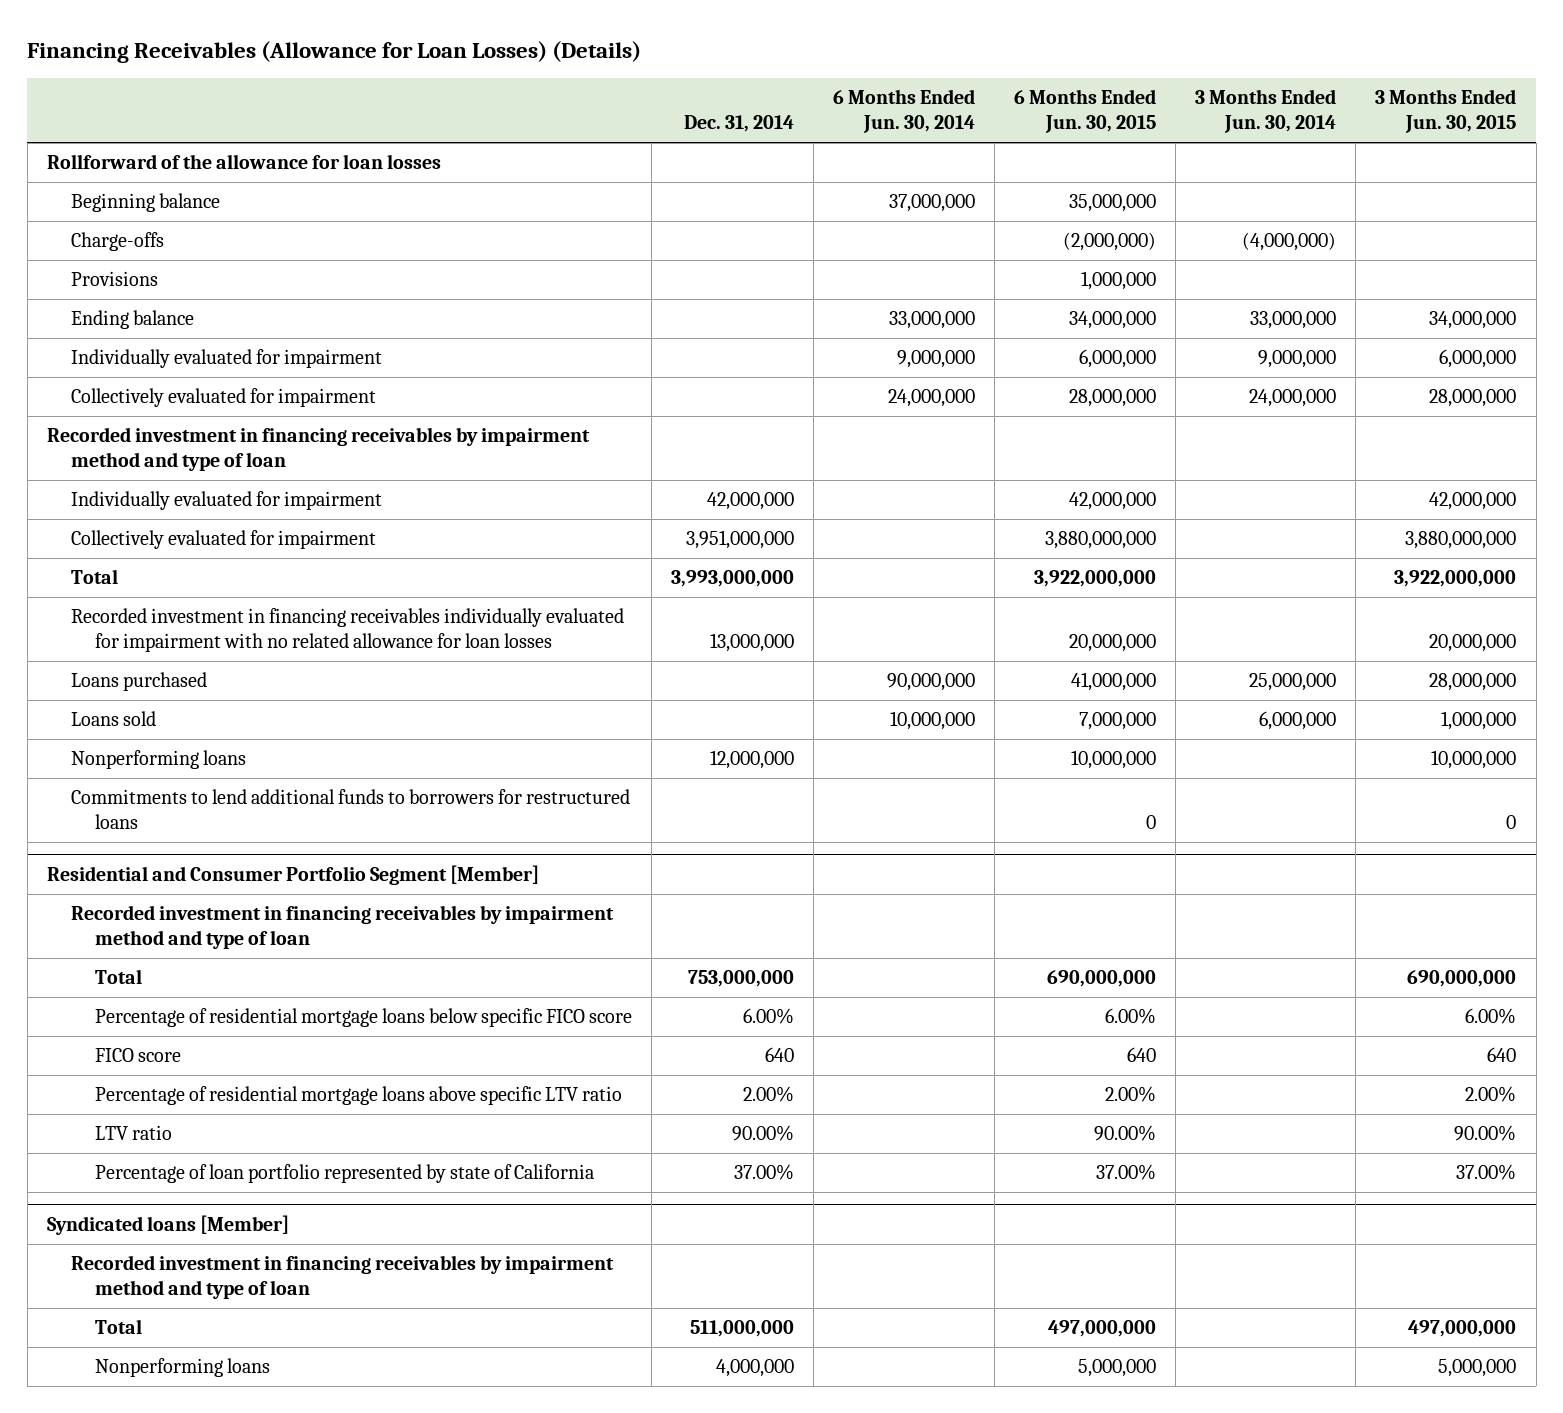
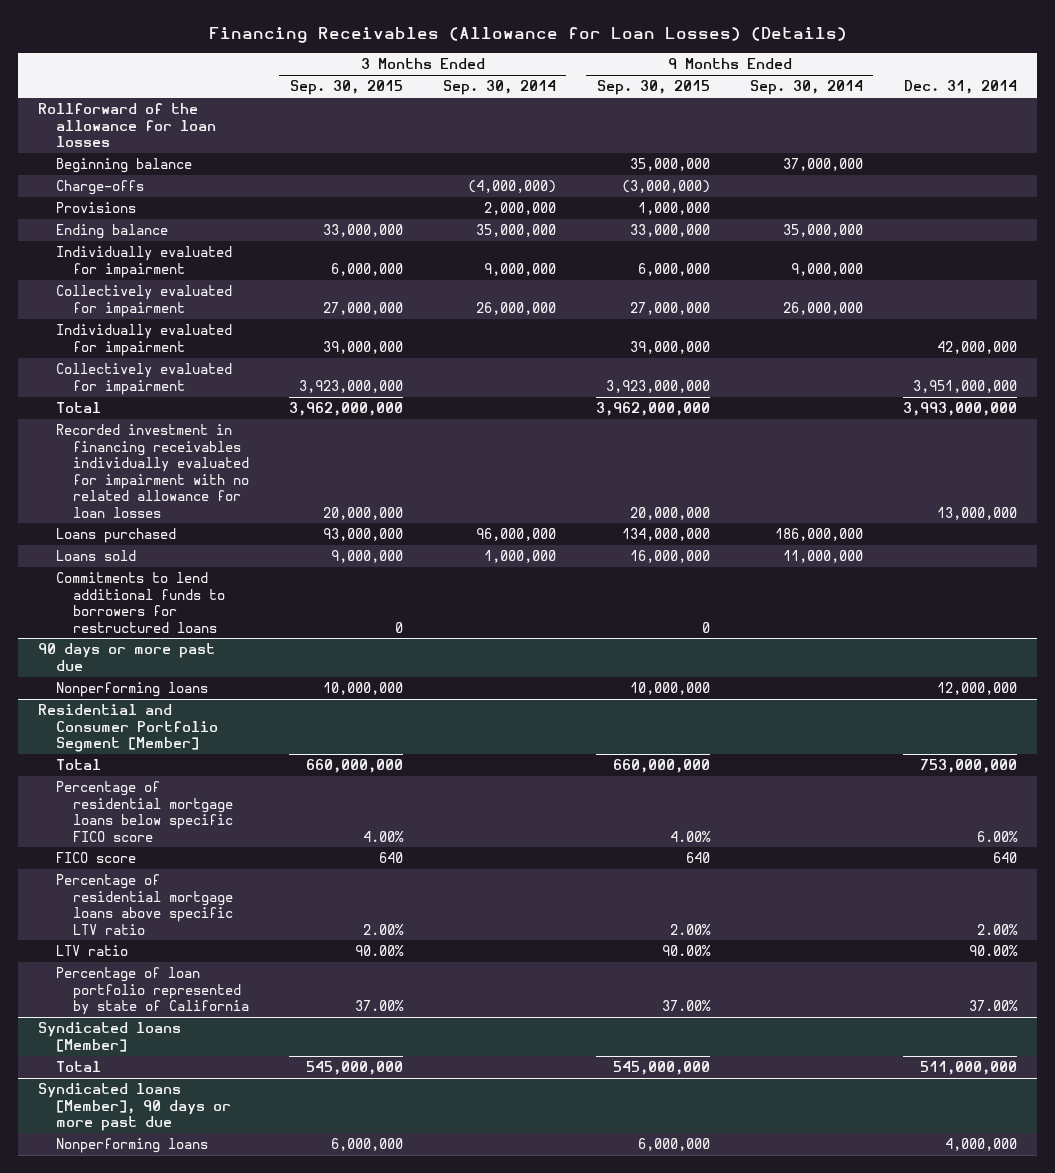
- | Dec. 31, 2014 | 6 Months Ended Jun. 30, 2014 | 6 Months Ended Jun. 30, 2015 | 3 Months Ended Jun. 30, 2014 | 3 Months Ended Jun. 30, 2015
+ | 3 Months Ended Sep. 30, 2015 | 3 Months Ended Sep. 30, 2014 | 9 Months Ended Sep. 30, 2015 | 9 Months Ended Sep. 30, 2014 | Dec. 31, 2014
- Recorded investment in financing receivables by impairment method and type of loan
- Nonperforming loans | 12,000,000 | | 10,000,000 | | 10,000,000
+ 90 days or more past due
+ Nonperforming loans | 10,000,000 | | 10,000,000 | | 12,000,000
@ Residential and Consumer Portfolio Segment [Member]
- Recorded investment in financing receivables by impairment method and type of loan
@ Syndicated loans [Member]
- Recorded investment in financing receivables by impairment method and type of loan
- Nonperforming loans | 4,000,000 | | 5,000,000 | | 5,000,000
+ Syndicated loans [Member], 90 days or more past due
+ Nonperforming loans | 6,000,000 | | 6,000,000 | | 4,000,000

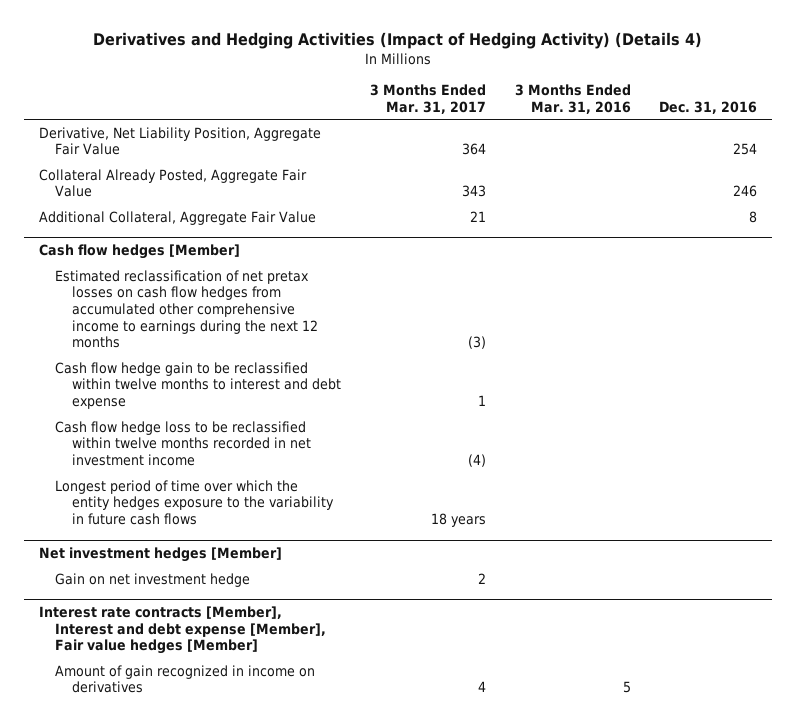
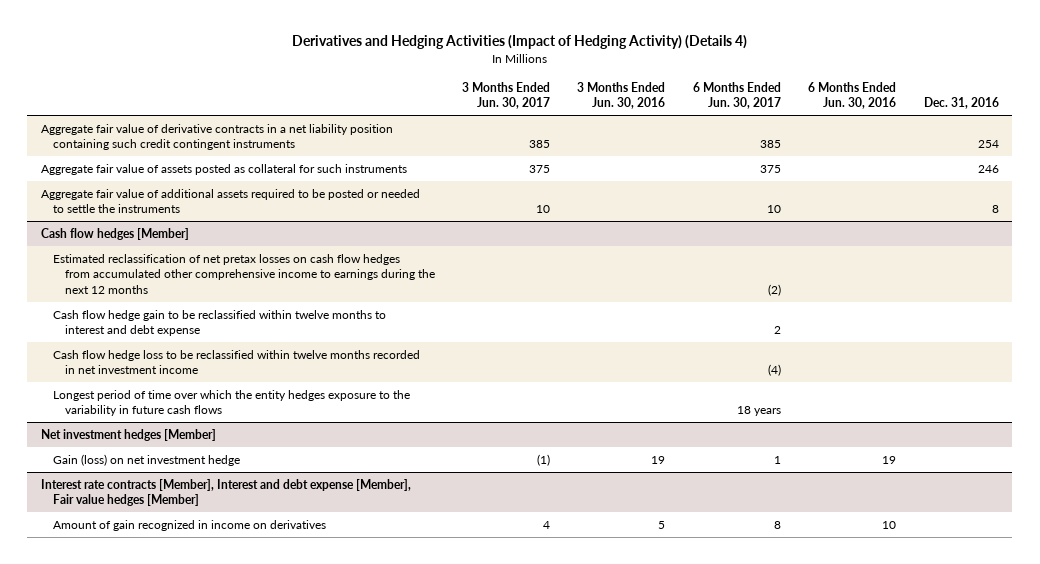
- | 3 Months Ended Mar. 31, 2017 | 3 Months Ended Mar. 31, 2016 | Dec. 31, 2016
+ | 3 Months Ended Jun. 30, 2017 | 3 Months Ended Jun. 30, 2016 | 6 Months Ended Jun. 30, 2017 | 6 Months Ended Jun. 30, 2016 | Dec. 31, 2016
- Derivative, Net Liability Position, Aggregate Fair Value | 364 | | 254
- Collateral Already Posted, Aggregate Fair Value | 343 | | 246
- Additional Collateral, Aggregate Fair Value | 21 | | 8
+ Aggregate fair value of derivative contracts in a net liability position containing such credit contingent instruments | 385 | | 385 | | 254
+ Aggregate fair value of assets posted as collateral for such instruments | 375 | | 375 | | 246
+ Aggregate fair value of additional assets required to be posted or needed to settle the instruments | 10 | | 10 | | 8
@ Net investment hedges [Member]
- Gain on net investment hedge | 2 | |
+ Gain (loss) on net investment hedge | (1) | 19 | 1 | 19 |

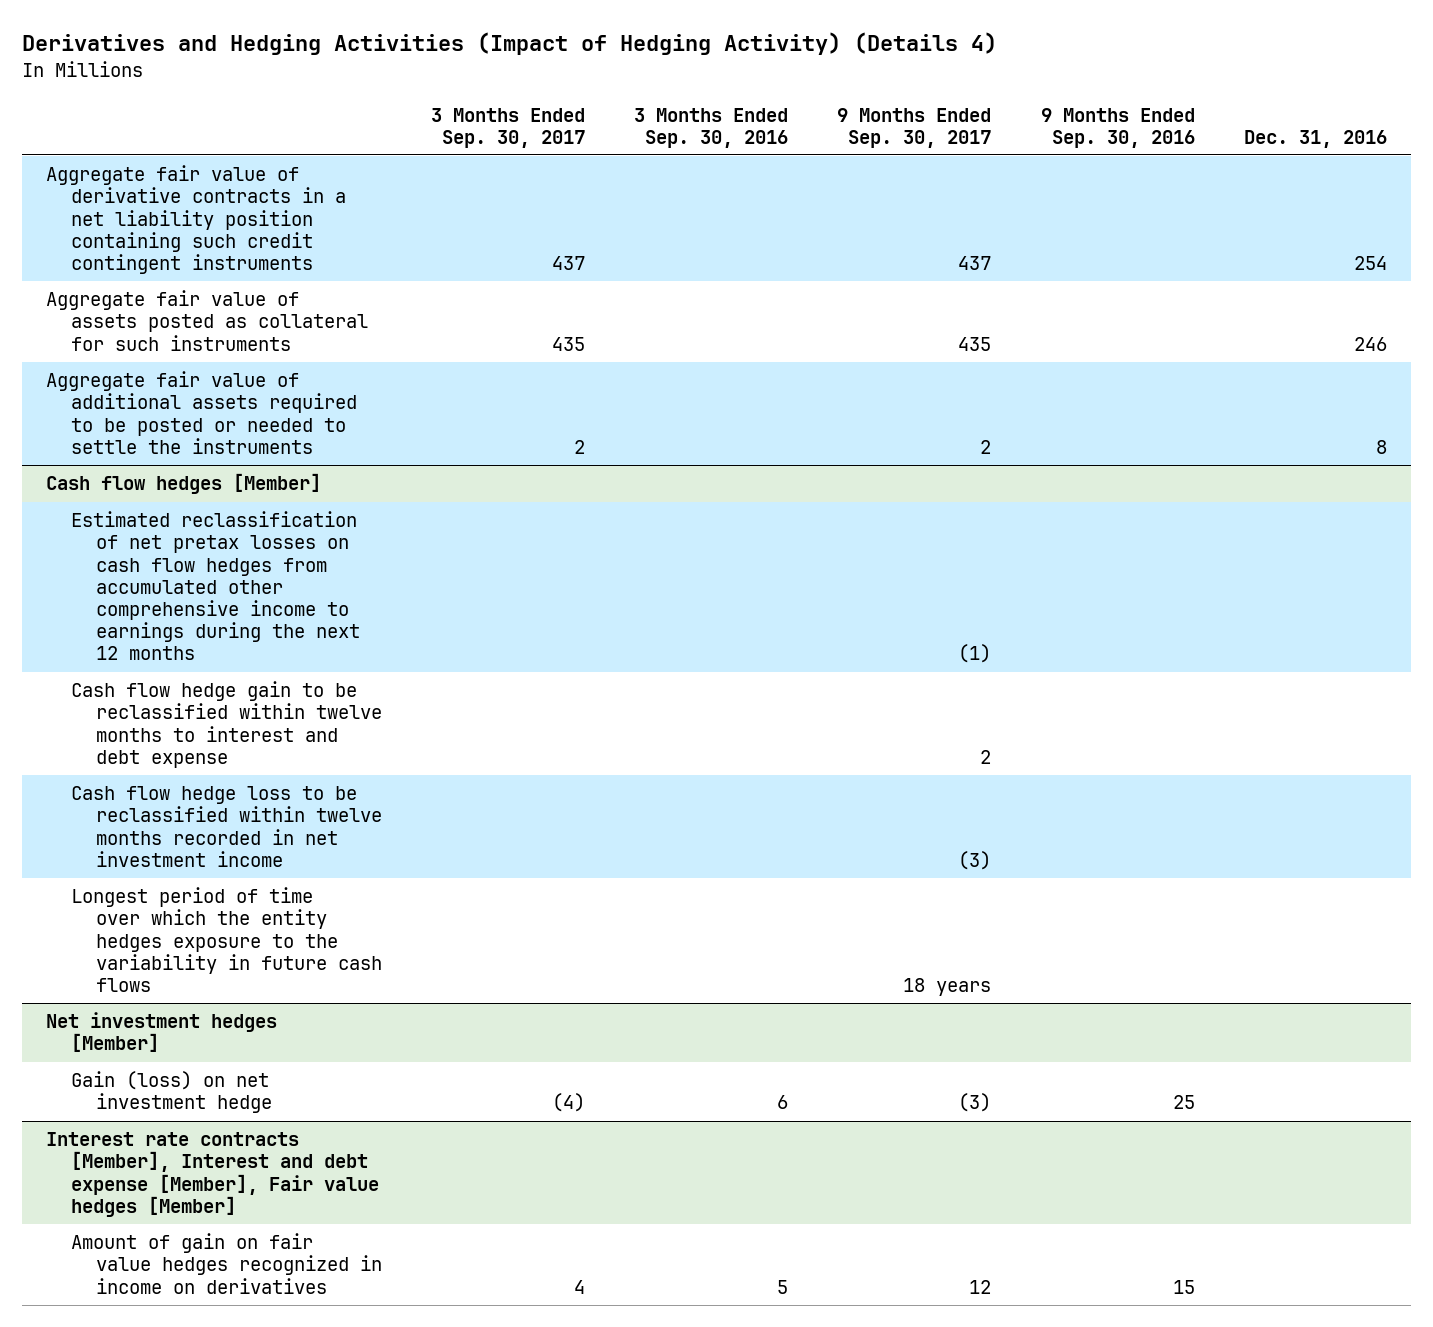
- | 3 Months Ended Jun. 30, 2017 | 3 Months Ended Jun. 30, 2016 | 6 Months Ended Jun. 30, 2017 | 6 Months Ended Jun. 30, 2016 | Dec. 31, 2016
+ | 3 Months Ended Sep. 30, 2017 | 3 Months Ended Sep. 30, 2016 | 9 Months Ended Sep. 30, 2017 | 9 Months Ended Sep. 30, 2016 | Dec. 31, 2016
@ Interest rate contracts [Member], Interest and debt expense [Member], Fair value hedges [Member]
- Amount of gain recognized in income on derivatives | 4 | 5 | 8 | 10 |
+ Amount of gain on fair value hedges recognized in income on derivatives | 4 | 5 | 12 | 15 |

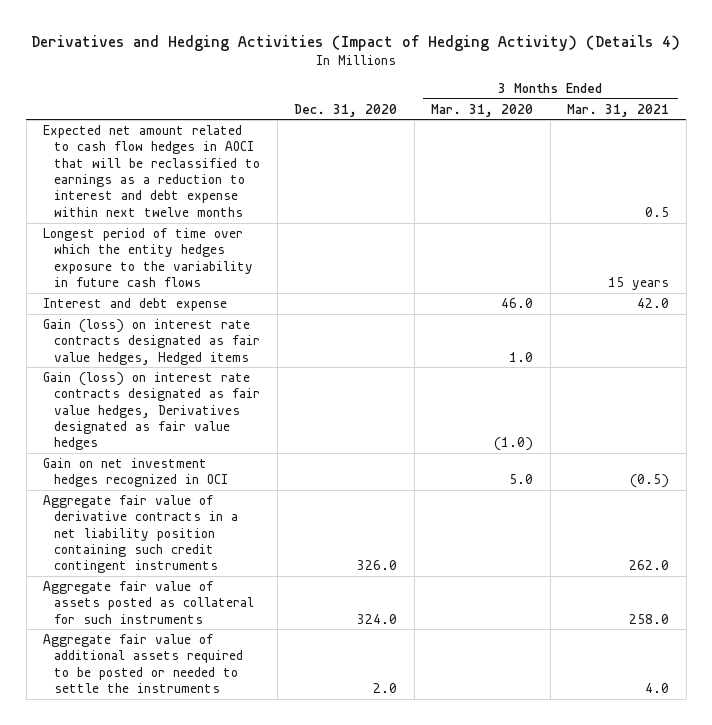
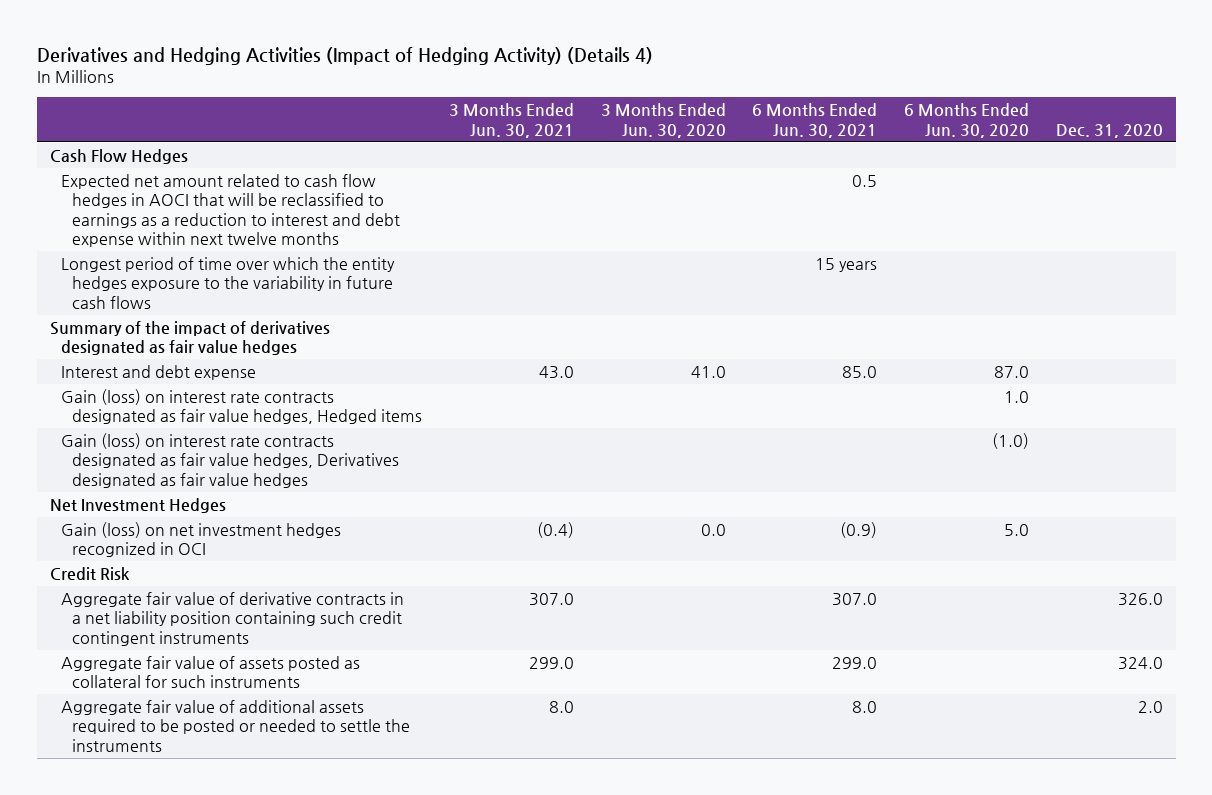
- | Dec. 31, 2020 | 3 Months Ended Mar. 31, 2020 | 3 Months Ended Mar. 31, 2021
+ | 3 Months Ended Jun. 30, 2021 | 3 Months Ended Jun. 30, 2020 | 6 Months Ended Jun. 30, 2021 | 6 Months Ended Jun. 30, 2020 | Dec. 31, 2020
+ Cash Flow Hedges
+ Summary of the impact of derivatives designated as fair value hedges
- Gain on net investment hedges recognized in OCI | | 5.0 | (0.5)
+ Net Investment Hedges
+ Gain (loss) on net investment hedges recognized in OCI | (0.4) | 0.0 | (0.9) | 5.0 |
+ Credit Risk

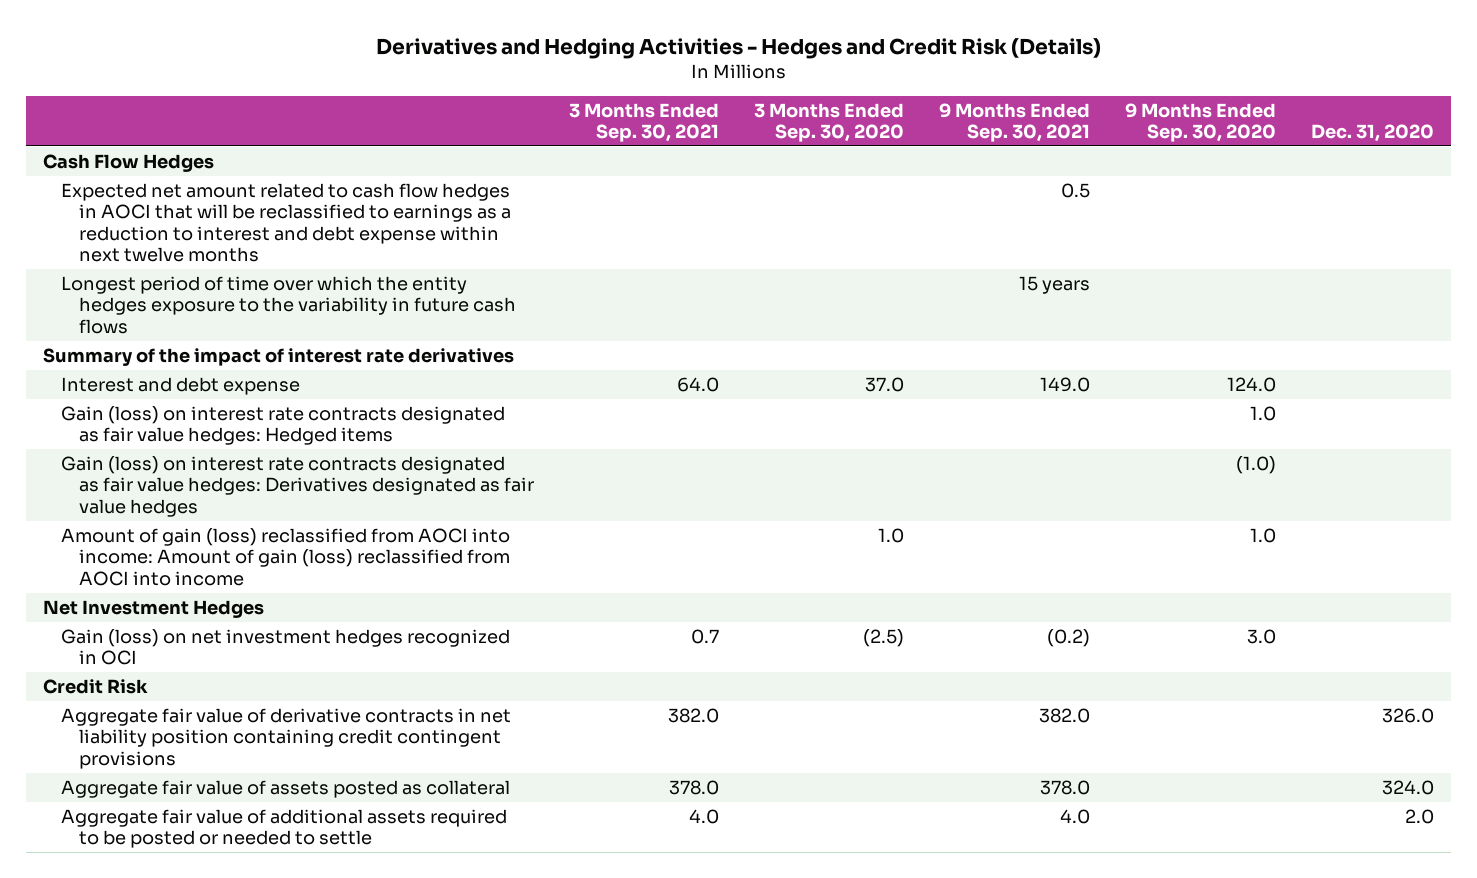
- Derivatives and Hedging Activities (Impact of Hedging Activity) (Details 4)
+ Derivatives and Hedging Activities - Hedges and Credit Risk (Details)
- | 3 Months Ended Jun. 30, 2021 | 3 Months Ended Jun. 30, 2020 | 6 Months Ended Jun. 30, 2021 | 6 Months Ended Jun. 30, 2020 | Dec. 31, 2020
+ | 3 Months Ended Sep. 30, 2021 | 3 Months Ended Sep. 30, 2020 | 9 Months Ended Sep. 30, 2021 | 9 Months Ended Sep. 30, 2020 | Dec. 31, 2020
- Summary of the impact of derivatives designated as fair value hedges
+ Summary of the impact of interest rate derivatives
- Gain (loss) on interest rate contracts designated as fair value hedges, Hedged items | | | | 1.0 |
- Gain (loss) on interest rate contracts designated as fair value hedges, Derivatives designated as fair value hedges | | | | (1.0) |
+ Gain (loss) on interest rate contracts designated as fair value hedges: Hedged items | | | | 1.0 |
+ Gain (loss) on interest rate contracts designated as fair value hedges: Derivatives designated as fair value hedges | | | | (1.0) |
+ Amount of gain (loss) reclassified from AOCI into income: Amount of gain (loss) reclassified from AOCI into income | | 1.0 | | 1.0 |
- Aggregate fair value of derivative contracts in a net liability position containing such credit contingent instruments | 307.0 | | 307.0 | | 326.0
- Aggregate fair value of assets posted as collateral for such instruments | 299.0 | | 299.0 | | 324.0
- Aggregate fair value of additional assets required to be posted or needed to settle the instruments | 8.0 | | 8.0 | | 2.0
+ Aggregate fair value of derivative contracts in net liability position containing credit contingent provisions | 382.0 | | 382.0 | | 326.0
+ Aggregate fair value of assets posted as collateral | 378.0 | | 378.0 | | 324.0
+ Aggregate fair value of additional assets required to be posted or needed to settle | 4.0 | | 4.0 | | 2.0

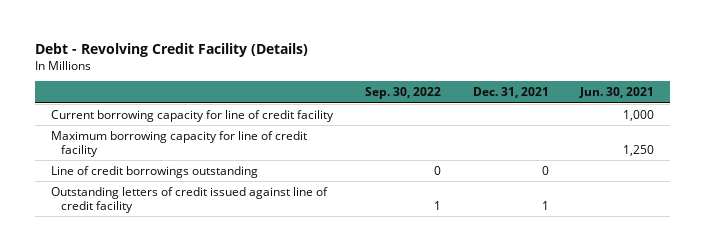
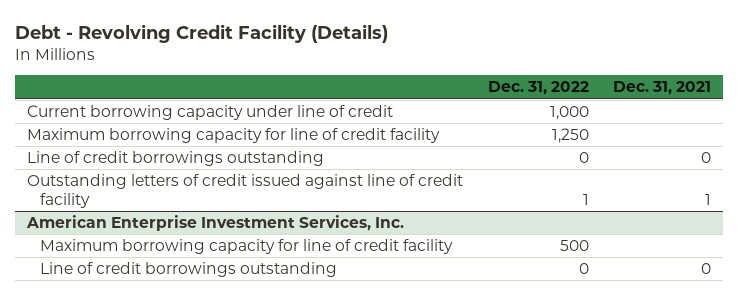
- | Sep. 30, 2022 | Dec. 31, 2021 | Jun. 30, 2021
+ | Dec. 31, 2022 | Dec. 31, 2021
- Current borrowing capacity for line of credit facility | | | 1,000
+ Current borrowing capacity under line of credit | 1,000 |
+ American Enterprise Investment Services, Inc.
+ Maximum borrowing capacity for line of credit facility | 500 |
+ Line of credit borrowings outstanding | 0 | 0

